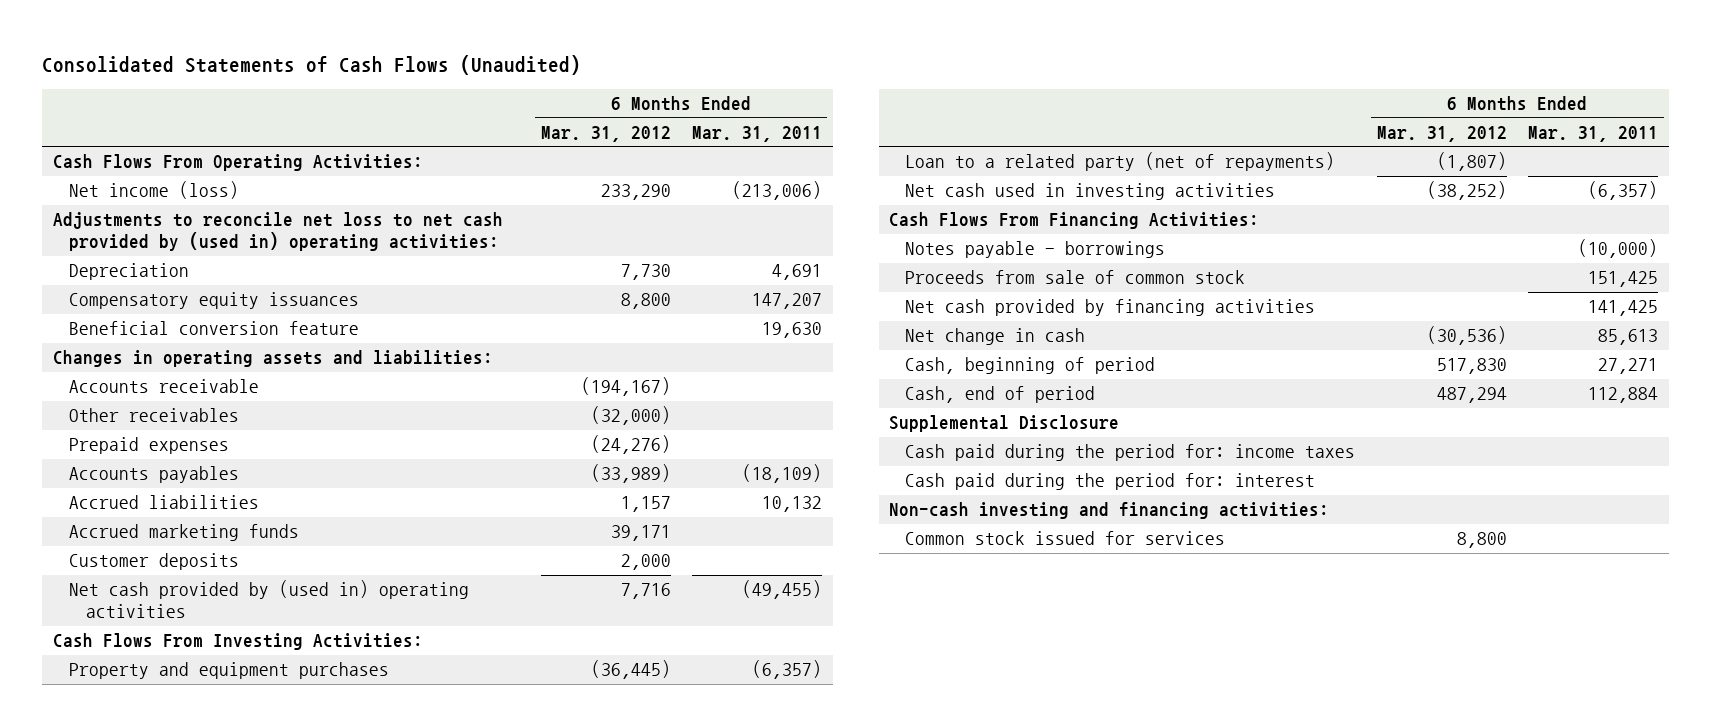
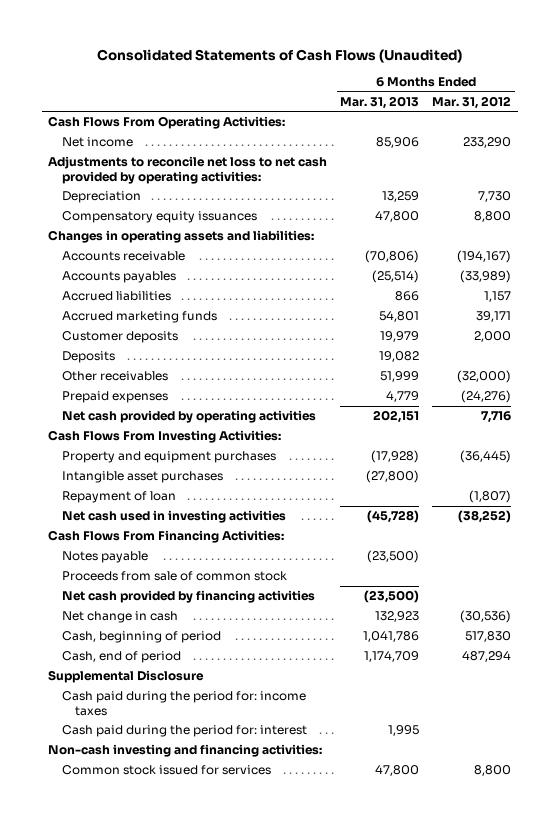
- | 6 Months Ended Mar. 31, 2012 | 6 Months Ended Mar. 31, 2011
+ | 6 Months Ended Mar. 31, 2013 | 6 Months Ended Mar. 31, 2012
- Net income (loss) | 233,290 | (213,006)
- Adjustments to reconcile net loss to net cash provided by (used in) operating activities:
+ Net income | 85,906 | 233,290
+ Adjustments to reconcile net loss to net cash provided by operating activities:
- Beneficial conversion feature | | 19,630
- Net cash provided by (used in) operating activities | 7,716 | (49,455)
+ Deposits | 19,082 |
moved down: Other receivables | 51,999 | (32,000)
moved down: Prepaid expenses | 4,779 | (24,276)
+ Net cash provided by operating activities | 202,151 | 7,716
- Loan to a related party (net of repayments) | (1,807) |
+ Intangible asset purchases | (27,800) |
+ Repayment of loan | | (1,807)
- Notes payable - borrowings | | (10,000)
+ Notes payable | (23,500) |

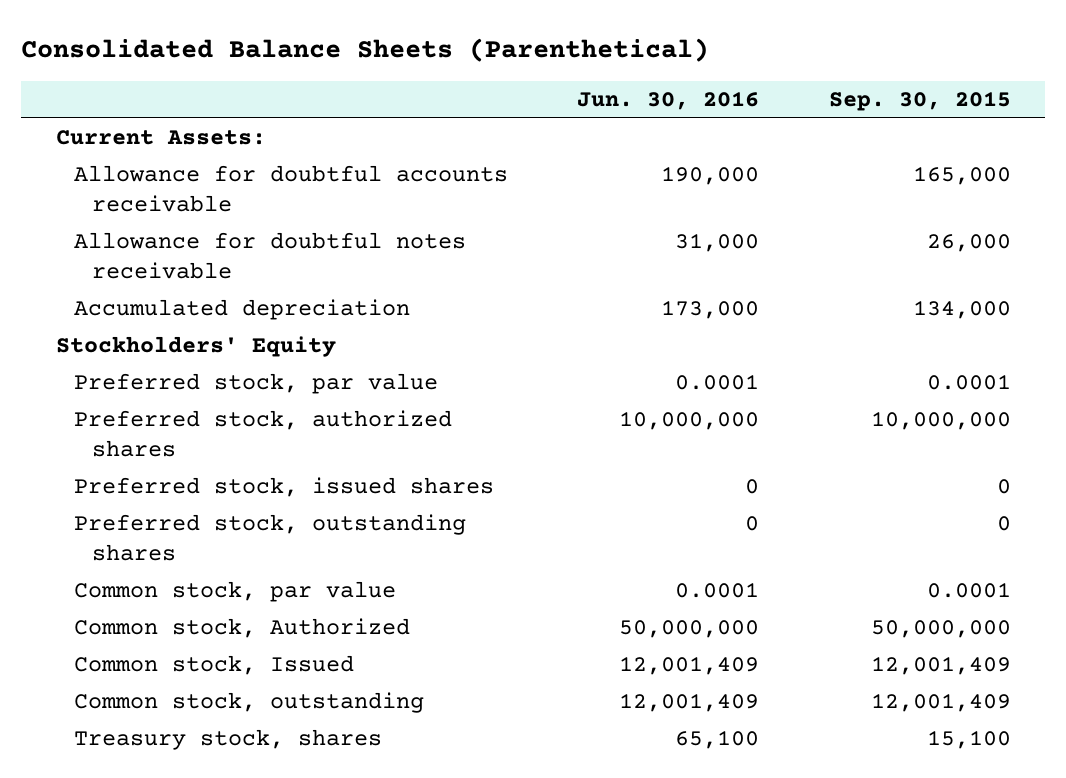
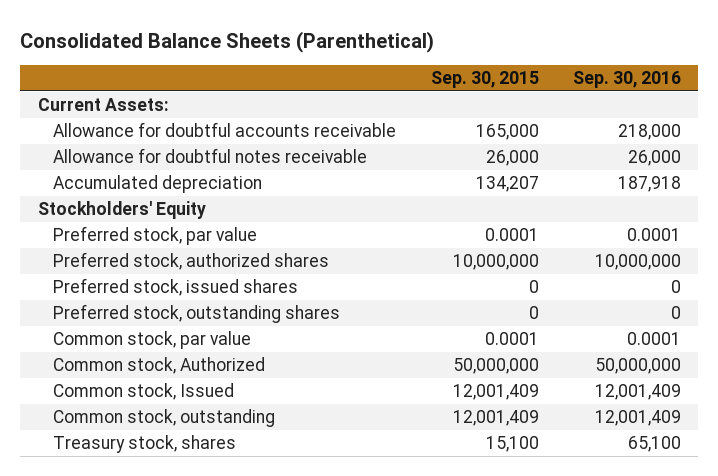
- | Jun. 30, 2016 | Sep. 30, 2015
+ | Sep. 30, 2015 | Sep. 30, 2016
- Accumulated depreciation | 173,000 | 134,000
+ Accumulated depreciation | 134,207 | 187,918

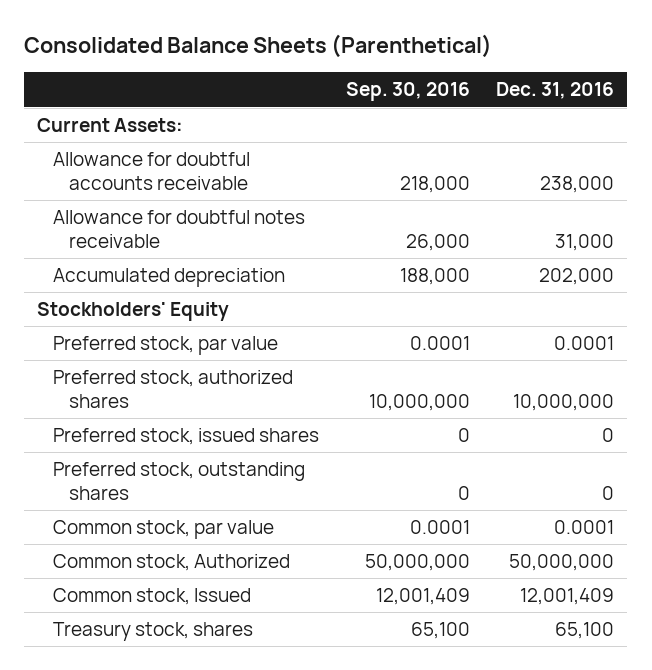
- | Sep. 30, 2015 | Sep. 30, 2016
+ | Sep. 30, 2016 | Dec. 31, 2016
- Accumulated depreciation | 134,207 | 187,918
+ Accumulated depreciation | 188,000 | 202,000
- Common stock, outstanding | 12,001,409 | 12,001,409

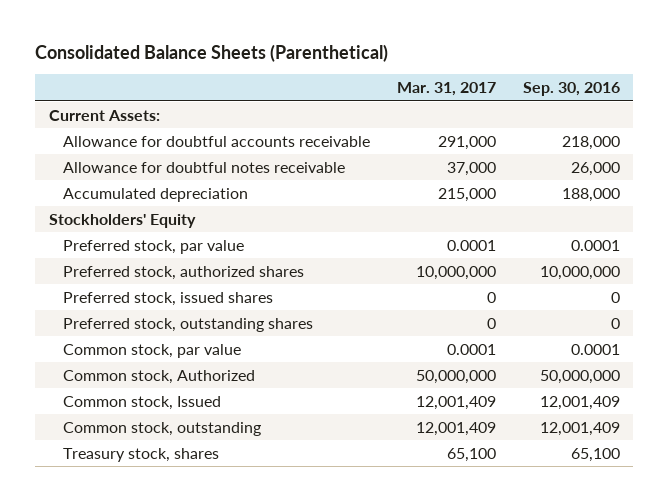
- | Sep. 30, 2016 | Dec. 31, 2016
+ | Mar. 31, 2017 | Sep. 30, 2016
+ Common stock, outstanding | 12,001,409 | 12,001,409

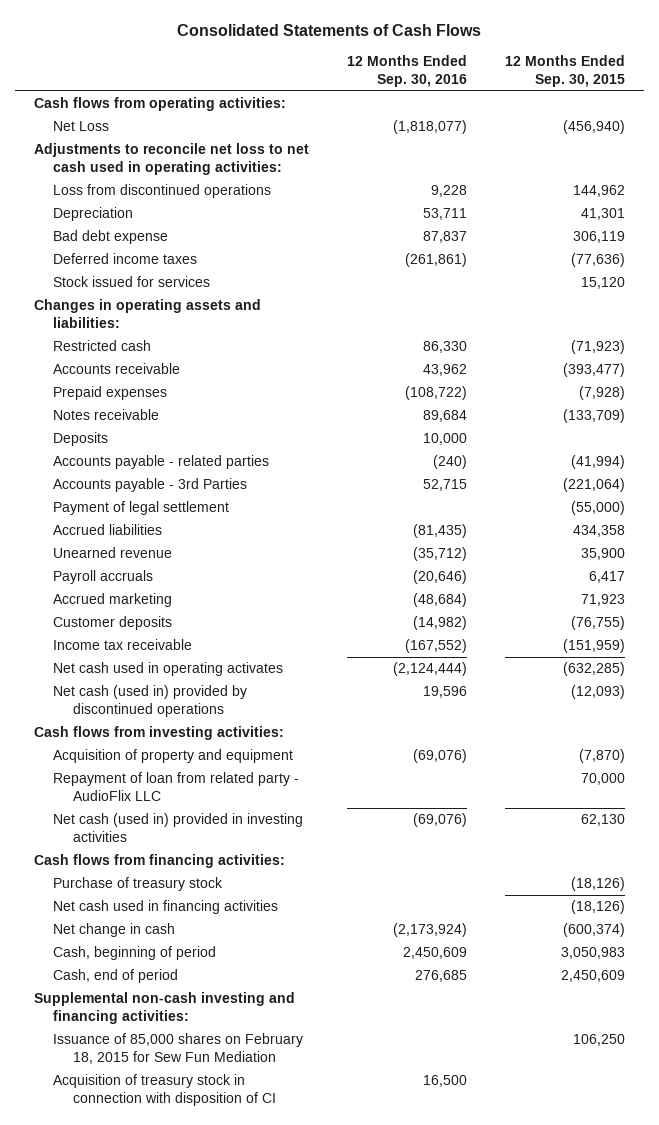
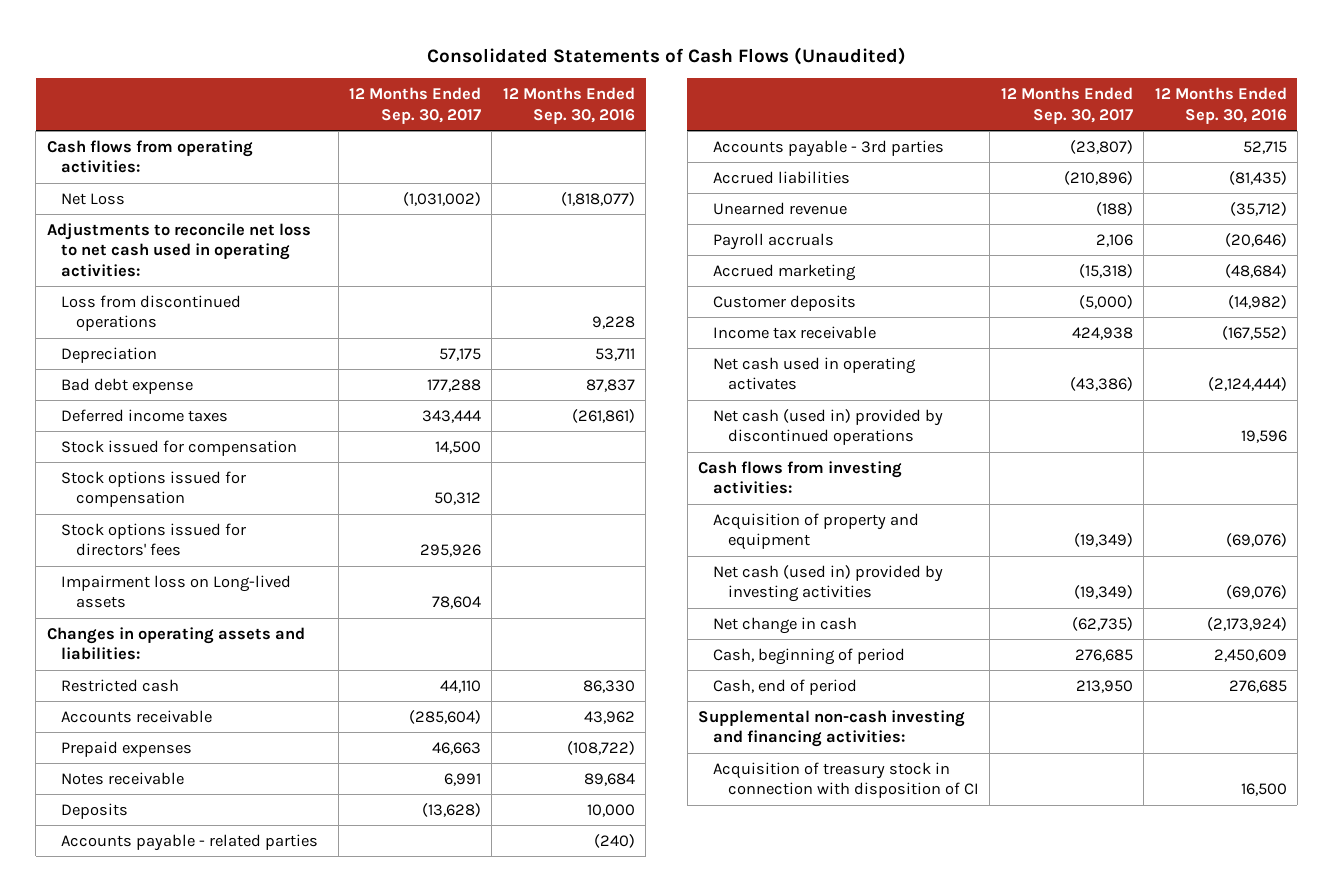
- Consolidated Statements of Cash Flows
+ Consolidated Statements of Cash Flows (Unaudited)
- | 12 Months Ended Sep. 30, 2016 | 12 Months Ended Sep. 30, 2015
+ | 12 Months Ended Sep. 30, 2017 | 12 Months Ended Sep. 30, 2016
- Stock issued for services | | 15,120
+ Stock issued for compensation | 14,500 |
+ Stock options issued for compensation | 50,312 |
+ Stock options issued for directors' fees | 295,926 |
+ Impairment loss on Long-lived assets | 78,604 |
- Accounts payable - 3rd Parties | 52,715 | (221,064)
- Payment of legal settlement | | (55,000)
+ Accounts payable - 3rd parties | (23,807) | 52,715
- Repayment of loan from related party - AudioFlix LLC | | 70,000
- Net cash (used in) provided in investing activities | (69,076) | 62,130
- Cash flows from financing activities:
- Purchase of treasury stock | | (18,126)
- Net cash used in financing activities | | (18,126)
+ Net cash (used in) provided by investing activities | (19,349) | (69,076)
- Issuance of 85,000 shares on February 18, 2015 for Sew Fun Mediation | | 106,250

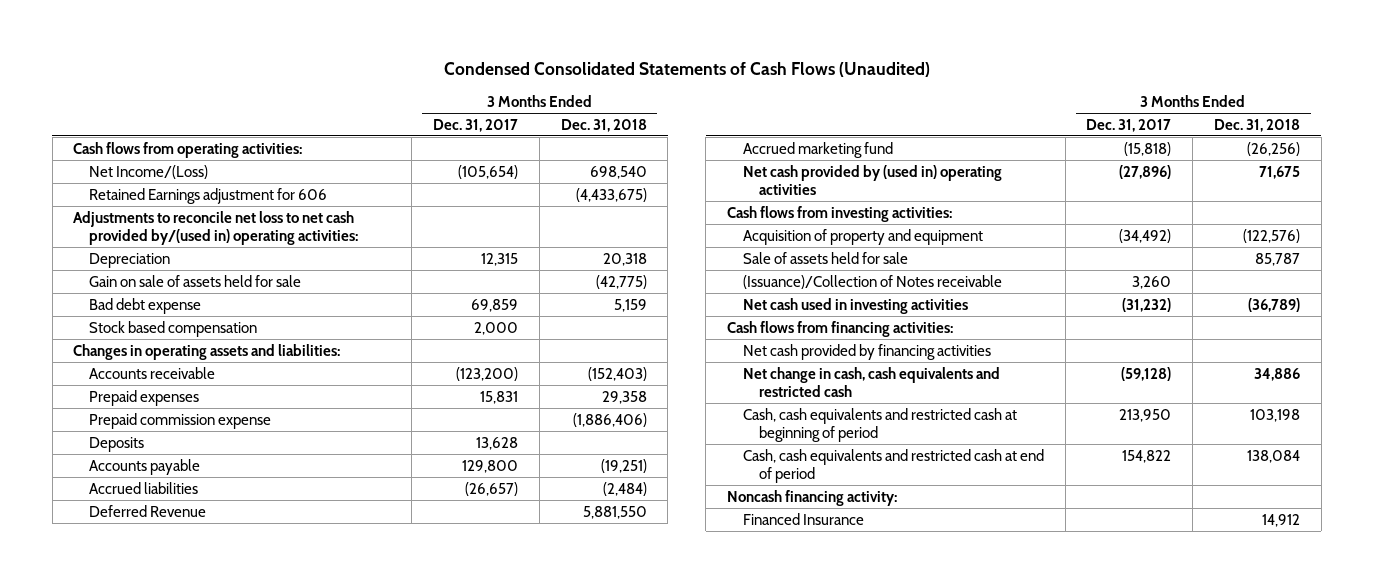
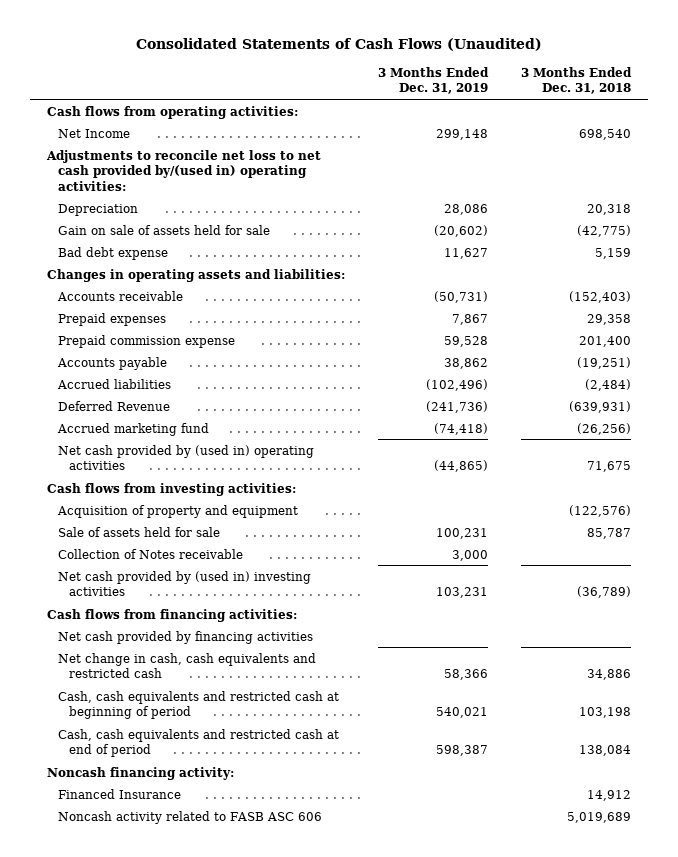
- Condensed Consolidated Statements of Cash Flows (Unaudited)
+ Consolidated Statements of Cash Flows (Unaudited)
- | 3 Months Ended Dec. 31, 2017 | 3 Months Ended Dec. 31, 2018
+ | 3 Months Ended Dec. 31, 2019 | 3 Months Ended Dec. 31, 2018
- Net Income/(Loss) | (105,654) | 698,540
- Retained Earnings adjustment for 606 | | (4,433,675)
+ Net Income | 299,148 | 698,540
- Stock based compensation | 2,000 |
- Prepaid commission expense | | (1,886,406)
- Deposits | 13,628 |
+ Prepaid commission expense | 59,528 | 201,400
- Deferred Revenue | | 5,881,550
+ Deferred Revenue | (241,736) | (639,931)
- (Issuance)/Collection of Notes receivable | 3,260 |
- Net cash used in investing activities | (31,232) | (36,789)
+ Collection of Notes receivable | 3,000 |
+ Net cash provided by (used in) investing activities | 103,231 | (36,789)
+ Noncash activity related to FASB ASC 606 | | 5,019,689

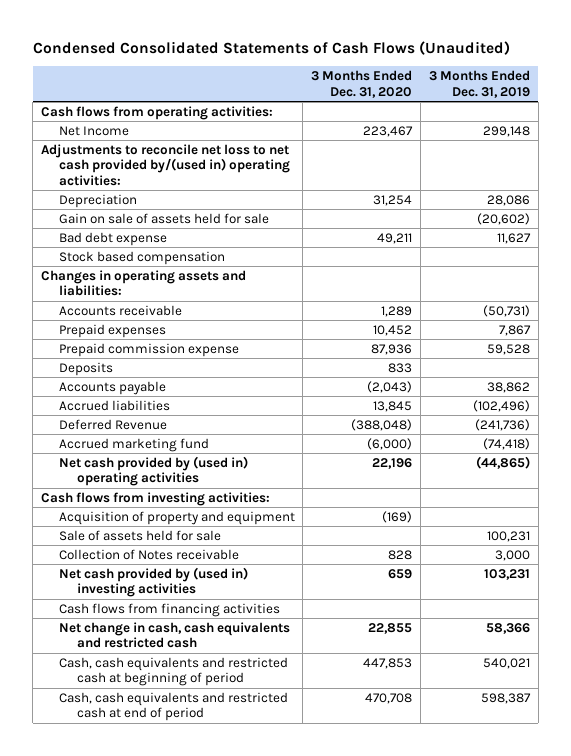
- Consolidated Statements of Cash Flows (Unaudited)
+ Condensed Consolidated Statements of Cash Flows (Unaudited)
- | 3 Months Ended Dec. 31, 2019 | 3 Months Ended Dec. 31, 2018
+ | 3 Months Ended Dec. 31, 2020 | 3 Months Ended Dec. 31, 2019
+ Stock based compensation
+ Deposits | 833 |
- Cash flows from financing activities:
- Net cash provided by financing activities
+ Cash flows from financing activities
- Noncash financing activity:
- Financed Insurance | | 14,912
- Noncash activity related to FASB ASC 606 | | 5,019,689

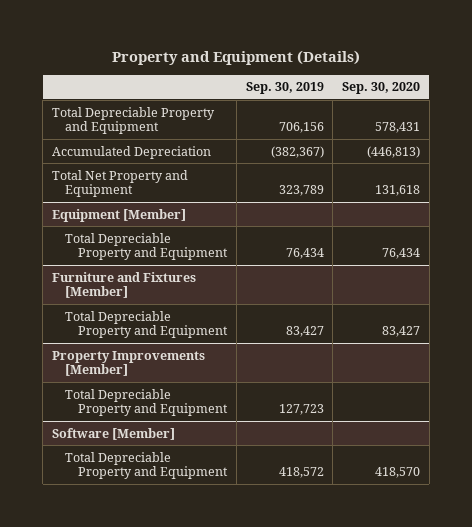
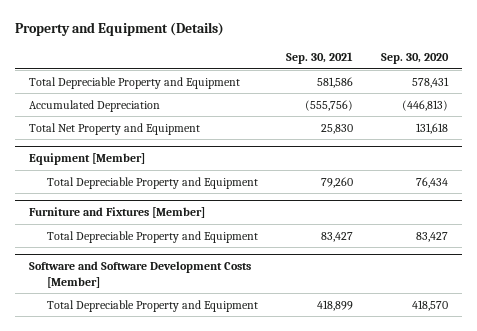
- | Sep. 30, 2019 | Sep. 30, 2020
+ | Sep. 30, 2021 | Sep. 30, 2020
- Property Improvements [Member]
- Total Depreciable Property and Equipment | 127,723 |
- Software [Member]
+ Software and Software Development Costs [Member]

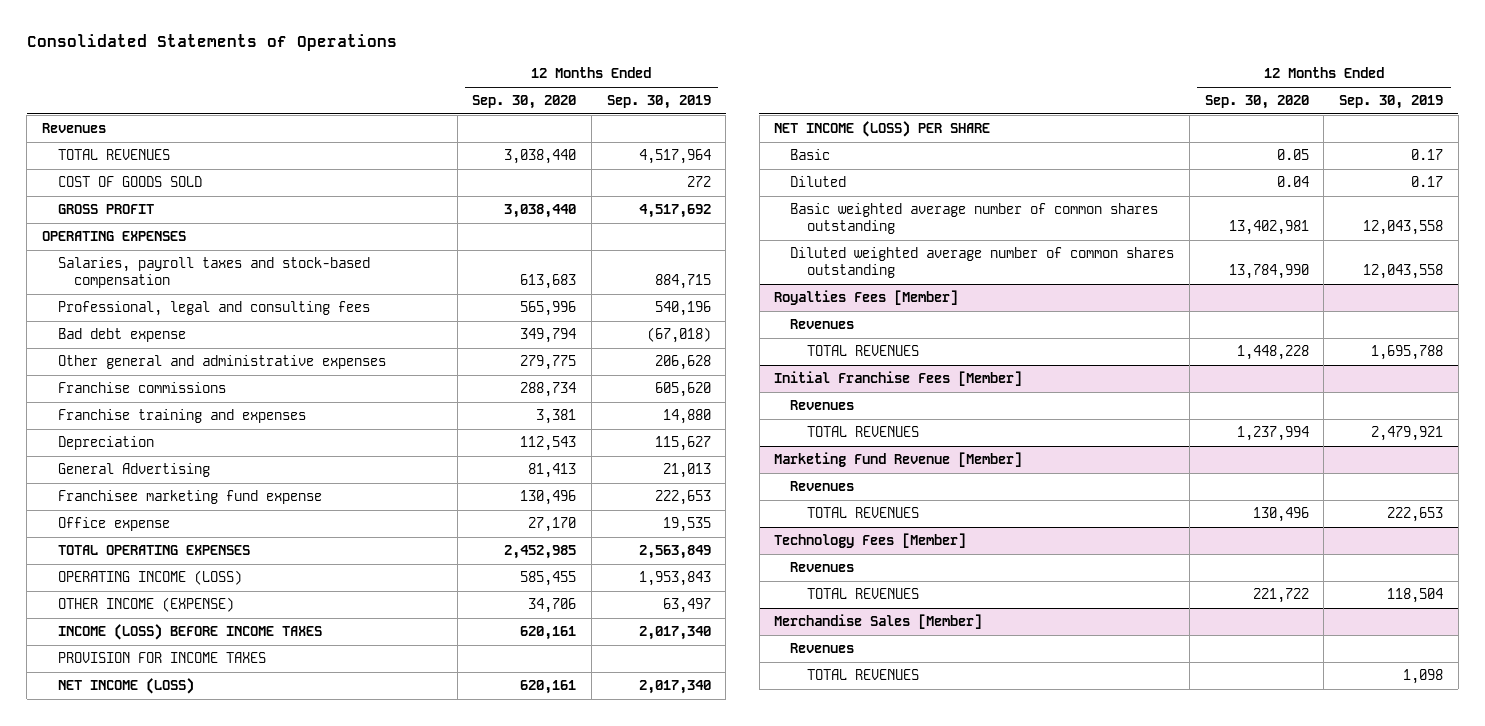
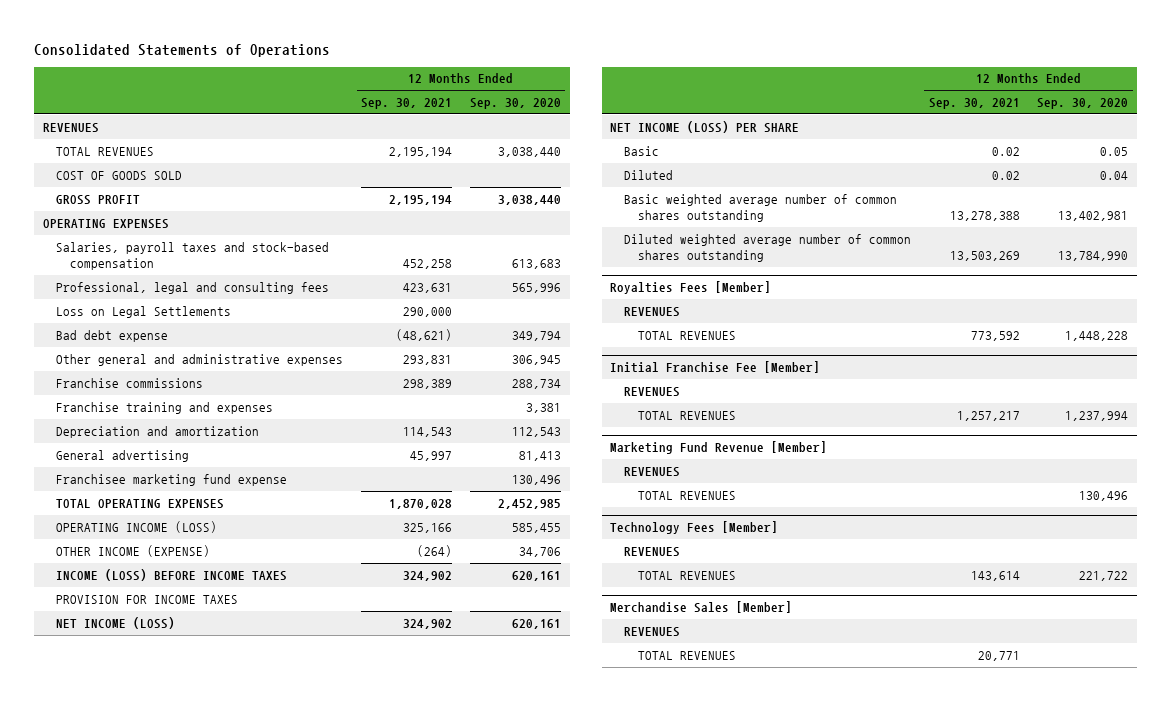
- | 12 Months Ended Sep. 30, 2020 | 12 Months Ended Sep. 30, 2019
+ | 12 Months Ended Sep. 30, 2021 | 12 Months Ended Sep. 30, 2020
- Revenues
+ REVENUES
+ Loss on Legal Settlements | 290,000 |
- Other general and administrative expenses | 279,775 | 206,628
+ Other general and administrative expenses | 293,831 | 306,945
- Depreciation | 112,543 | 115,627
- General Advertising | 81,413 | 21,013
+ Depreciation and amortization | 114,543 | 112,543
+ General advertising | 45,997 | 81,413
- Office expense | 27,170 | 19,535
@ Royalties Fees [Member]
- Revenues
+ REVENUES
- Initial Franchise Fees [Member]
- Revenues
+ Initial Franchise Fee [Member]
+ REVENUES
@ Marketing Fund Revenue [Member]
- Revenues
+ REVENUES
@ Technology Fees [Member]
- Revenues
+ REVENUES
@ Merchandise Sales [Member]
- Revenues
+ REVENUES

